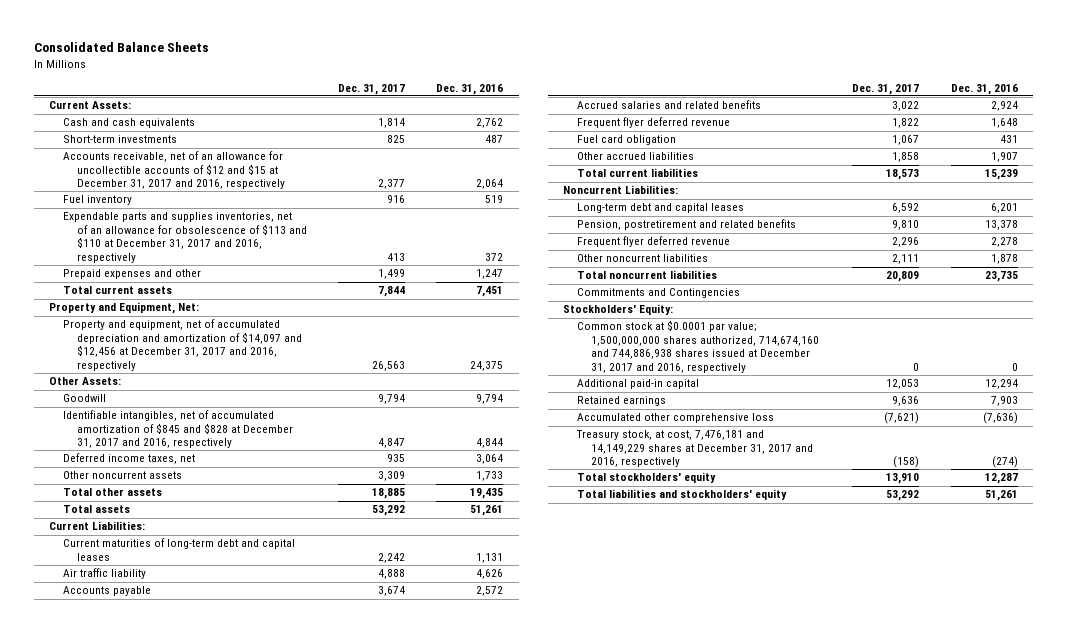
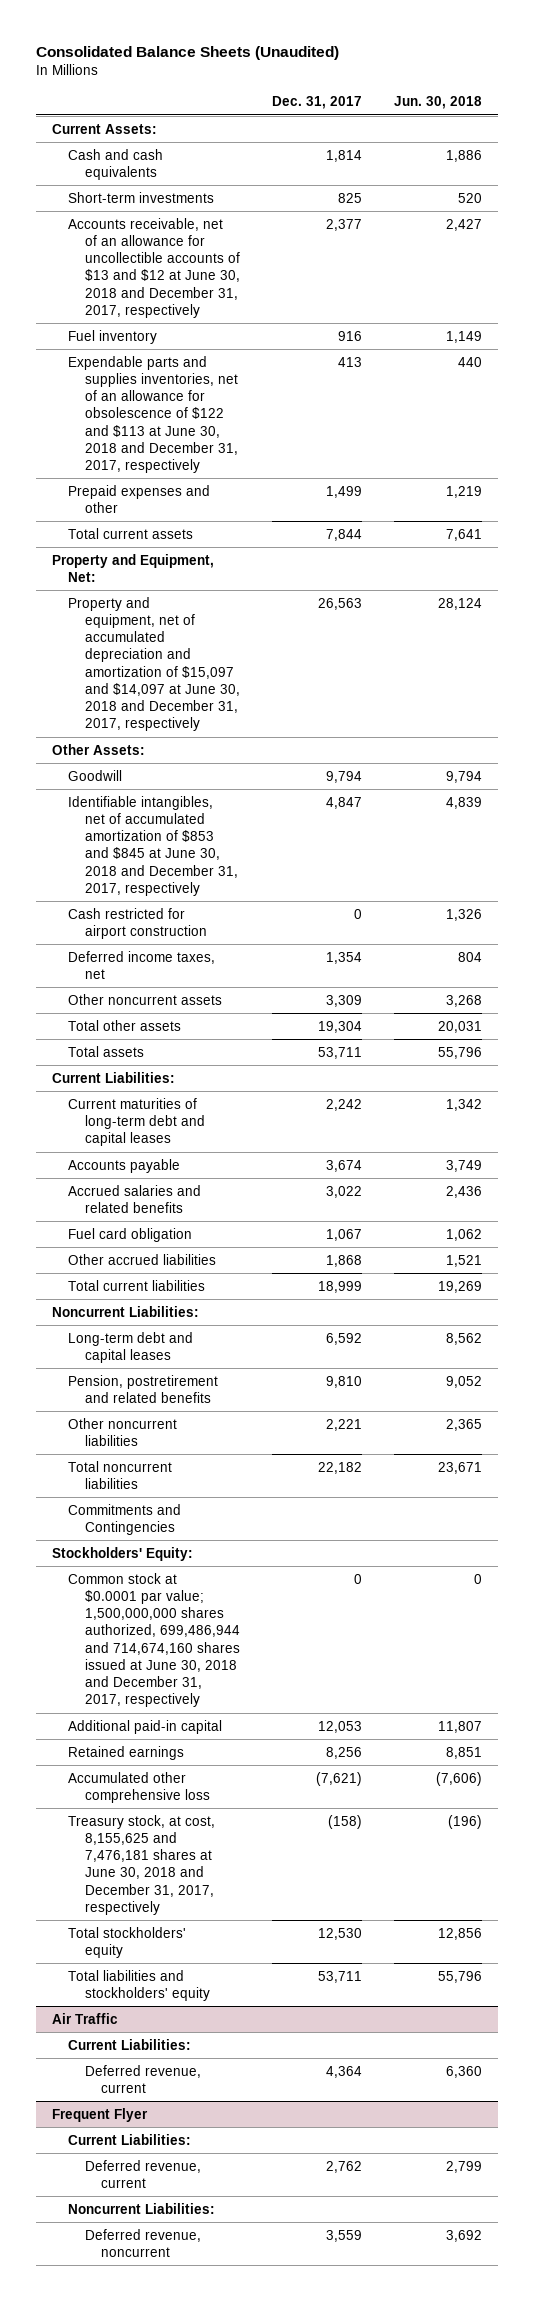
- Consolidated Balance Sheets
+ Consolidated Balance Sheets (Unaudited)
- | Dec. 31, 2017 | Dec. 31, 2016
+ | Dec. 31, 2017 | Jun. 30, 2018
- Accounts receivable, net of an allowance for uncollectible accounts of $12 and $15 at December 31, 2017 and 2016, respectively | 2,377 | 2,064
+ Accounts receivable, net of an allowance for uncollectible accounts of $13 and $12 at June 30, 2018 and December 31, 2017, respectively | 2,377 | 2,427
- Expendable parts and supplies inventories, net of an allowance for obsolescence of $113 and $110 at December 31, 2017 and 2016, respectively | 413 | 372
+ Expendable parts and supplies inventories, net of an allowance for obsolescence of $122 and $113 at June 30, 2018 and December 31, 2017, respectively | 413 | 440
- Property and equipment, net of accumulated depreciation and amortization of $14,097 and $12,456 at December 31, 2017 and 2016, respectively | 26,563 | 24,375
+ Property and equipment, net of accumulated depreciation and amortization of $15,097 and $14,097 at June 30, 2018 and December 31, 2017, respectively | 26,563 | 28,124
- Identifiable intangibles, net of accumulated amortization of $845 and $828 at December 31, 2017 and 2016, respectively | 4,847 | 4,844
- Deferred income taxes, net | 935 | 3,064
+ Identifiable intangibles, net of accumulated amortization of $853 and $845 at June 30, 2018 and December 31, 2017, respectively | 4,847 | 4,839
+ Cash restricted for airport construction | 0 | 1,326
+ Deferred income taxes, net | 1,354 | 804
- Total other assets | 18,885 | 19,435
- Total assets | 53,292 | 51,261
+ Total other assets | 19,304 | 20,031
+ Total assets | 53,711 | 55,796
- Air traffic liability | 4,888 | 4,626
- Frequent flyer deferred revenue | 1,822 | 1,648
- Other accrued liabilities | 1,858 | 1,907
- Total current liabilities | 18,573 | 15,239
+ Other accrued liabilities | 1,868 | 1,521
+ Total current liabilities | 18,999 | 19,269
- Frequent flyer deferred revenue | 2,296 | 2,278
- Other noncurrent liabilities | 2,111 | 1,878
- Total noncurrent liabilities | 20,809 | 23,735
+ Other noncurrent liabilities | 2,221 | 2,365
+ Total noncurrent liabilities | 22,182 | 23,671
- Common stock at $0.0001 par value; 1,500,000,000 shares authorized, 714,674,160 and 744,886,938 shares issued at December 31, 2017 and 2016, respectively | 0 | 0
+ Common stock at $0.0001 par value; 1,500,000,000 shares authorized, 699,486,944 and 714,674,160 shares issued at June 30, 2018 and December 31, 2017, respectively | 0 | 0
- Retained earnings | 9,636 | 7,903
+ Retained earnings | 8,256 | 8,851
- Treasury stock, at cost, 7,476,181 and 14,149,229 shares at December 31, 2017 and 2016, respectively | (158) | (274)
- Total stockholders' equity | 13,910 | 12,287
- Total liabilities and stockholders' equity | 53,292 | 51,261
+ Treasury stock, at cost, 8,155,625 and 7,476,181 shares at June 30, 2018 and December 31, 2017, respectively | (158) | (196)
+ Total stockholders' equity | 12,530 | 12,856
+ Total liabilities and stockholders' equity | 53,711 | 55,796
+ Air Traffic
+ Current Liabilities:
+ Deferred revenue, current | 4,364 | 6,360
+ Frequent Flyer
+ Current Liabilities:
+ Deferred revenue, current | 2,762 | 2,799
+ Noncurrent Liabilities:
+ Deferred revenue, noncurrent | 3,559 | 3,692

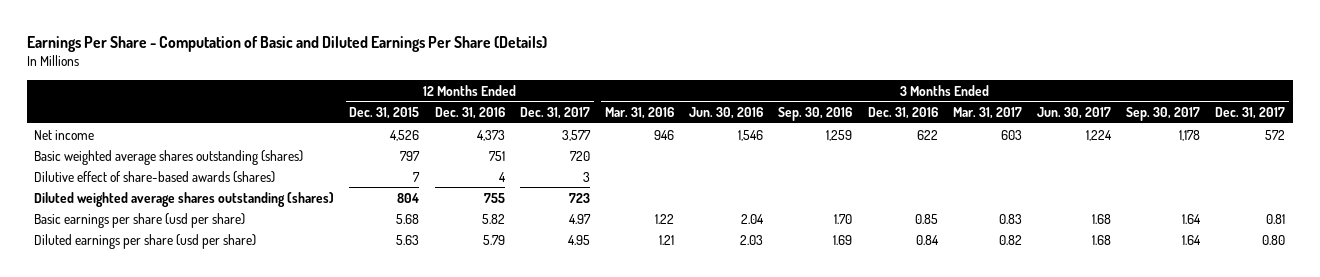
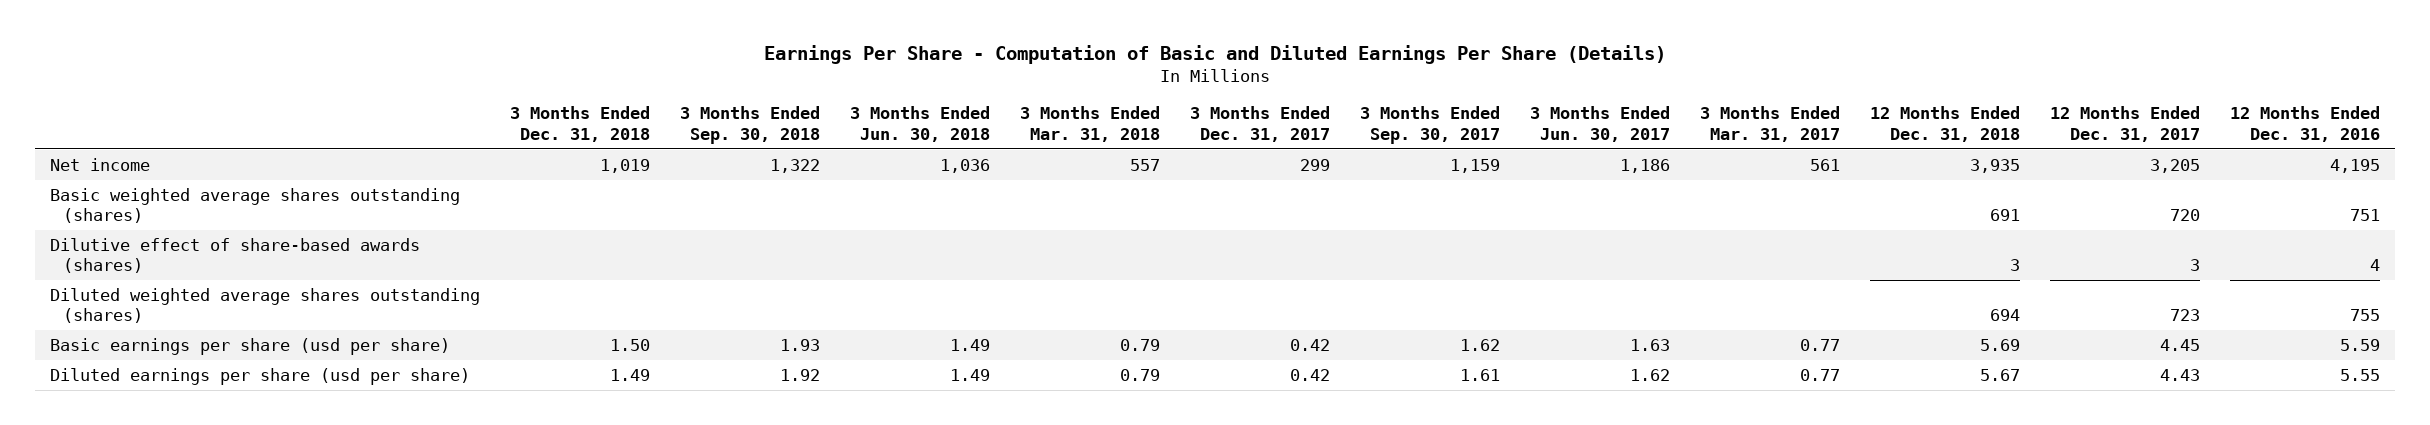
- | 12 Months Ended Dec. 31, 2015 | 12 Months Ended Dec. 31, 2016 | 12 Months Ended Dec. 31, 2017 | 3 Months Ended Mar. 31, 2016 | 3 Months Ended Jun. 30, 2016 | 3 Months Ended Sep. 30, 2016 | 3 Months Ended Dec. 31, 2016 | 3 Months Ended Mar. 31, 2017 | 3 Months Ended Jun. 30, 2017 | 3 Months Ended Sep. 30, 2017 | 3 Months Ended Dec. 31, 2017
+ | 3 Months Ended Dec. 31, 2018 | 3 Months Ended Sep. 30, 2018 | 3 Months Ended Jun. 30, 2018 | 3 Months Ended Mar. 31, 2018 | 3 Months Ended Dec. 31, 2017 | 3 Months Ended Sep. 30, 2017 | 3 Months Ended Jun. 30, 2017 | 3 Months Ended Mar. 31, 2017 | 12 Months Ended Dec. 31, 2018 | 12 Months Ended Dec. 31, 2017 | 12 Months Ended Dec. 31, 2016
- Net income | 4,526 | 4,373 | 3,577 | 946 | 1,546 | 1,259 | 622 | 603 | 1,224 | 1,178 | 572
+ Net income | 1,019 | 1,322 | 1,036 | 557 | 299 | 1,159 | 1,186 | 561 | 3,935 | 3,205 | 4,195
- Basic earnings per share (usd per share) | 5.68 | 5.82 | 4.97 | 1.22 | 2.04 | 1.70 | 0.85 | 0.83 | 1.68 | 1.64 | 0.81
- Diluted earnings per share (usd per share) | 5.63 | 5.79 | 4.95 | 1.21 | 2.03 | 1.69 | 0.84 | 0.82 | 1.68 | 1.64 | 0.80
+ Basic earnings per share (usd per share) | 1.50 | 1.93 | 1.49 | 0.79 | 0.42 | 1.62 | 1.63 | 0.77 | 5.69 | 4.45 | 5.59
+ Diluted earnings per share (usd per share) | 1.49 | 1.92 | 1.49 | 0.79 | 0.42 | 1.61 | 1.62 | 0.77 | 5.67 | 4.43 | 5.55

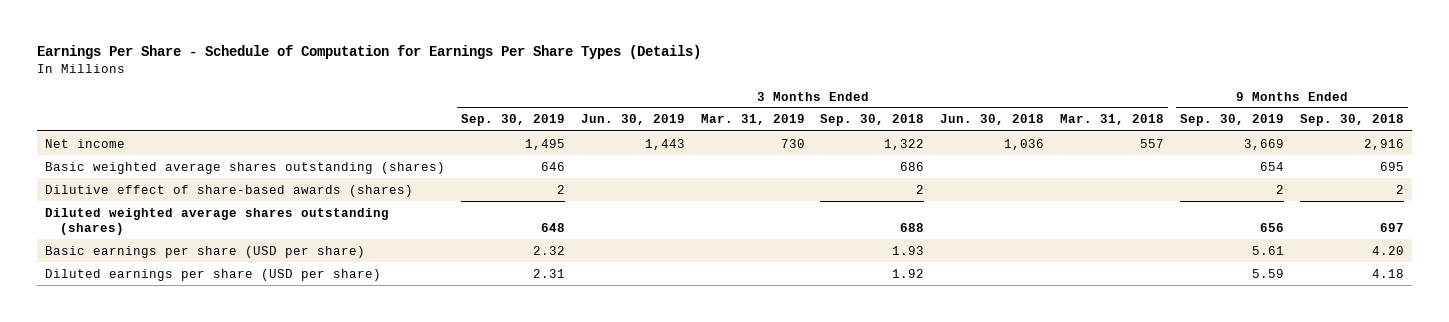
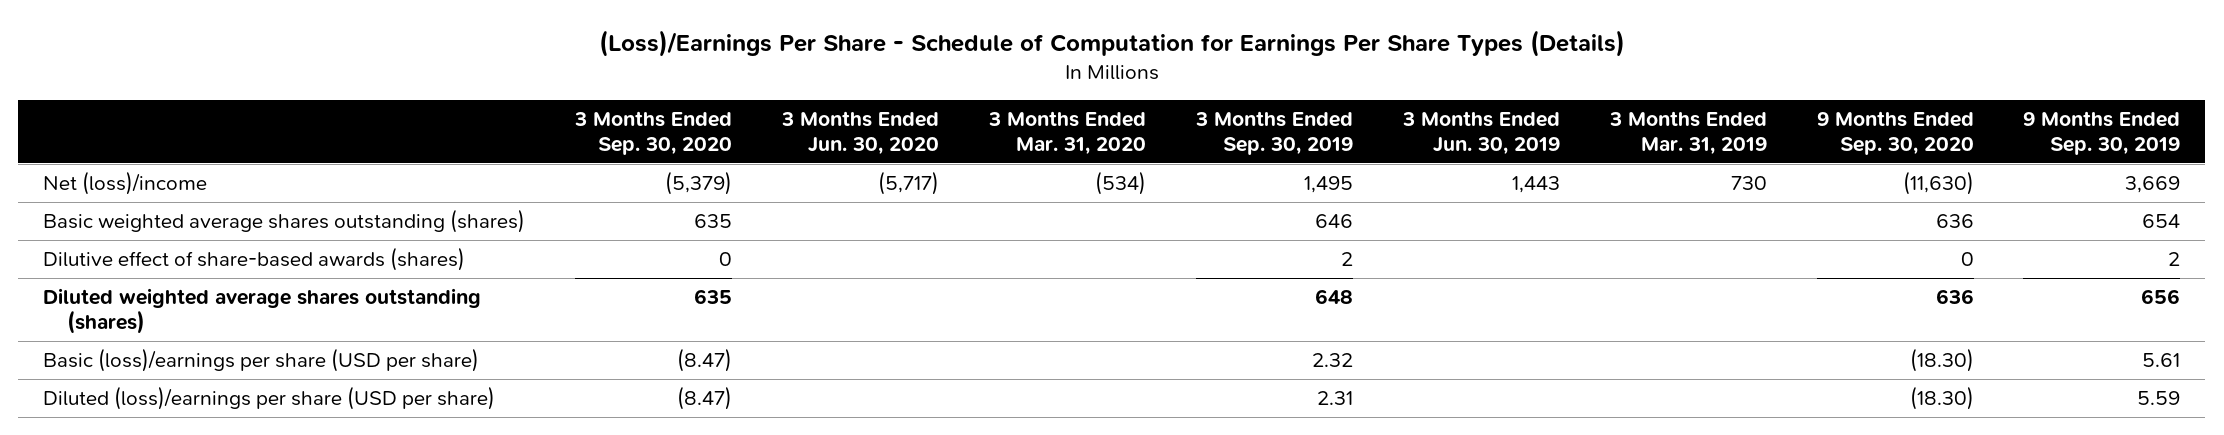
- Earnings Per Share - Schedule of Computation for Earnings Per Share Types (Details)
+ (Loss)/Earnings Per Share - Schedule of Computation for Earnings Per Share Types (Details)
- | 3 Months Ended Sep. 30, 2019 | 3 Months Ended Jun. 30, 2019 | 3 Months Ended Mar. 31, 2019 | 3 Months Ended Sep. 30, 2018 | 3 Months Ended Jun. 30, 2018 | 3 Months Ended Mar. 31, 2018 | 9 Months Ended Sep. 30, 2019 | 9 Months Ended Sep. 30, 2018
+ | 3 Months Ended Sep. 30, 2020 | 3 Months Ended Jun. 30, 2020 | 3 Months Ended Mar. 31, 2020 | 3 Months Ended Sep. 30, 2019 | 3 Months Ended Jun. 30, 2019 | 3 Months Ended Mar. 31, 2019 | 9 Months Ended Sep. 30, 2020 | 9 Months Ended Sep. 30, 2019
- Net income | 1,495 | 1,443 | 730 | 1,322 | 1,036 | 557 | 3,669 | 2,916
+ Net (loss)/income | (5,379) | (5,717) | (534) | 1,495 | 1,443 | 730 | (11,630) | 3,669
- Basic earnings per share (USD per share) | 2.32 | | | 1.93 | | | 5.61 | 4.20
- Diluted earnings per share (USD per share) | 2.31 | | | 1.92 | | | 5.59 | 4.18
+ Basic (loss)/earnings per share (USD per share) | (8.47) | | | 2.32 | | | (18.30) | 5.61
+ Diluted (loss)/earnings per share (USD per share) | (8.47) | | | 2.31 | | | (18.30) | 5.59

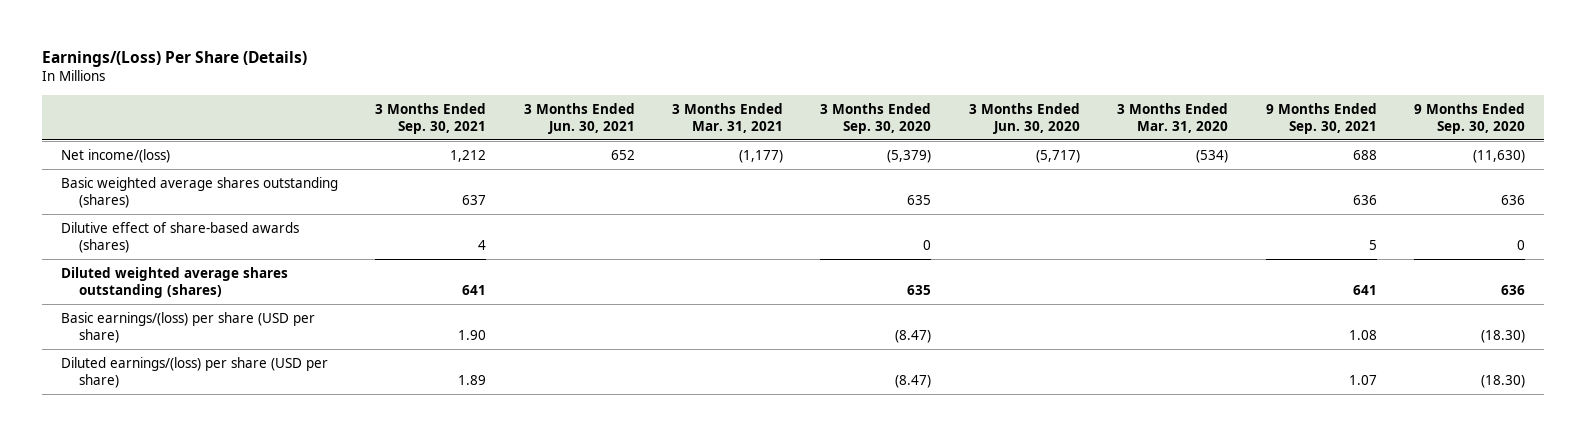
- (Loss)/Earnings Per Share - Schedule of Computation for Earnings Per Share Types (Details)
+ Earnings/(Loss) Per Share (Details)
- | 3 Months Ended Sep. 30, 2020 | 3 Months Ended Jun. 30, 2020 | 3 Months Ended Mar. 31, 2020 | 3 Months Ended Sep. 30, 2019 | 3 Months Ended Jun. 30, 2019 | 3 Months Ended Mar. 31, 2019 | 9 Months Ended Sep. 30, 2020 | 9 Months Ended Sep. 30, 2019
+ | 3 Months Ended Sep. 30, 2021 | 3 Months Ended Jun. 30, 2021 | 3 Months Ended Mar. 31, 2021 | 3 Months Ended Sep. 30, 2020 | 3 Months Ended Jun. 30, 2020 | 3 Months Ended Mar. 31, 2020 | 9 Months Ended Sep. 30, 2021 | 9 Months Ended Sep. 30, 2020
- Net (loss)/income | (5,379) | (5,717) | (534) | 1,495 | 1,443 | 730 | (11,630) | 3,669
+ Net income/(loss) | 1,212 | 652 | (1,177) | (5,379) | (5,717) | (534) | 688 | (11,630)
- Basic (loss)/earnings per share (USD per share) | (8.47) | | | 2.32 | | | (18.30) | 5.61
- Diluted (loss)/earnings per share (USD per share) | (8.47) | | | 2.31 | | | (18.30) | 5.59
+ Basic earnings/(loss) per share (USD per share) | 1.90 | | | (8.47) | | | 1.08 | (18.30)
+ Diluted earnings/(loss) per share (USD per share) | 1.89 | | | (8.47) | | | 1.07 | (18.30)

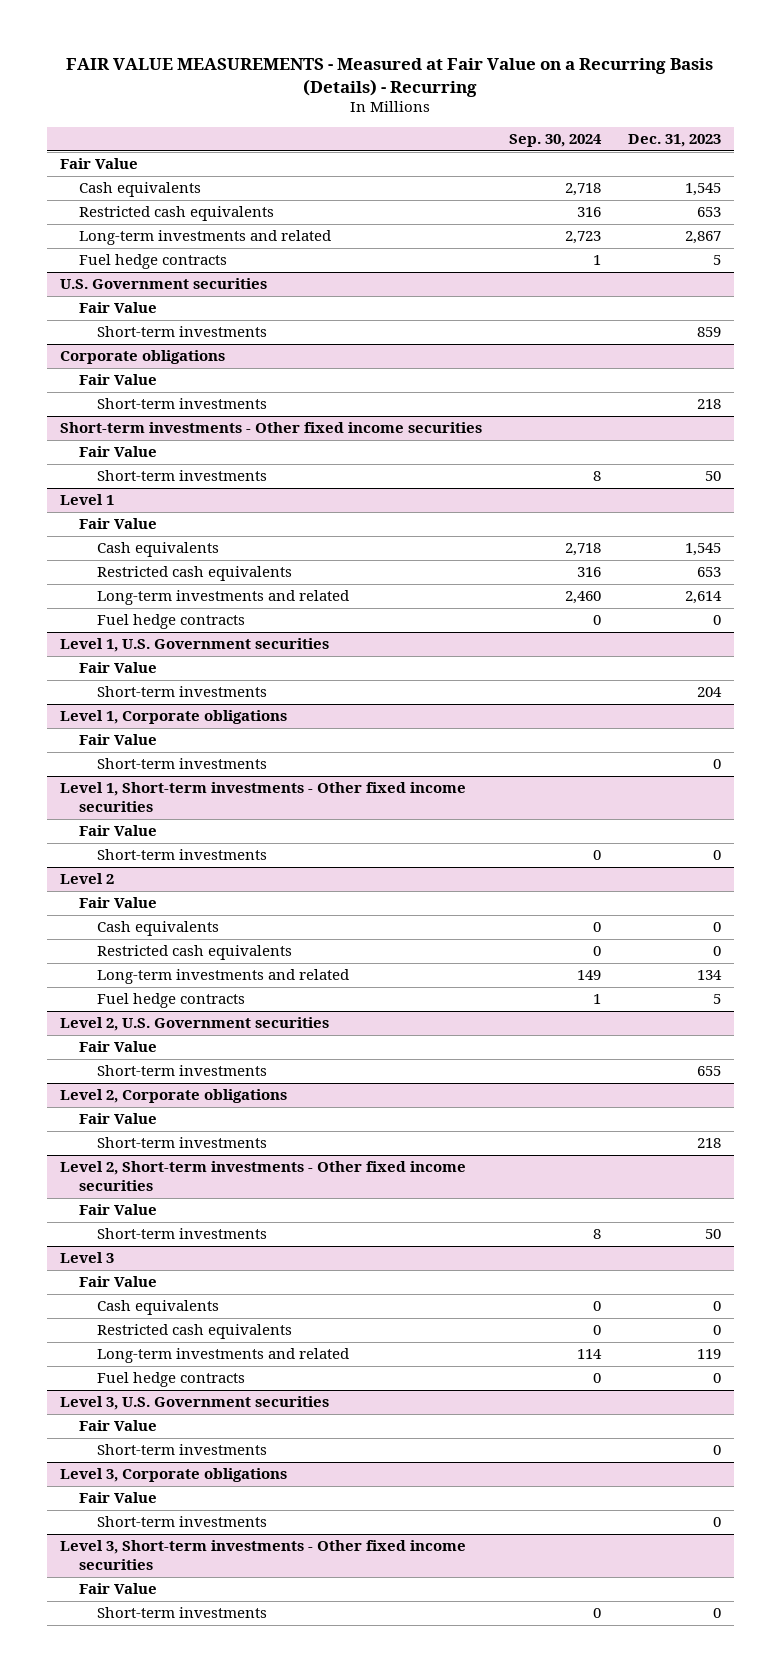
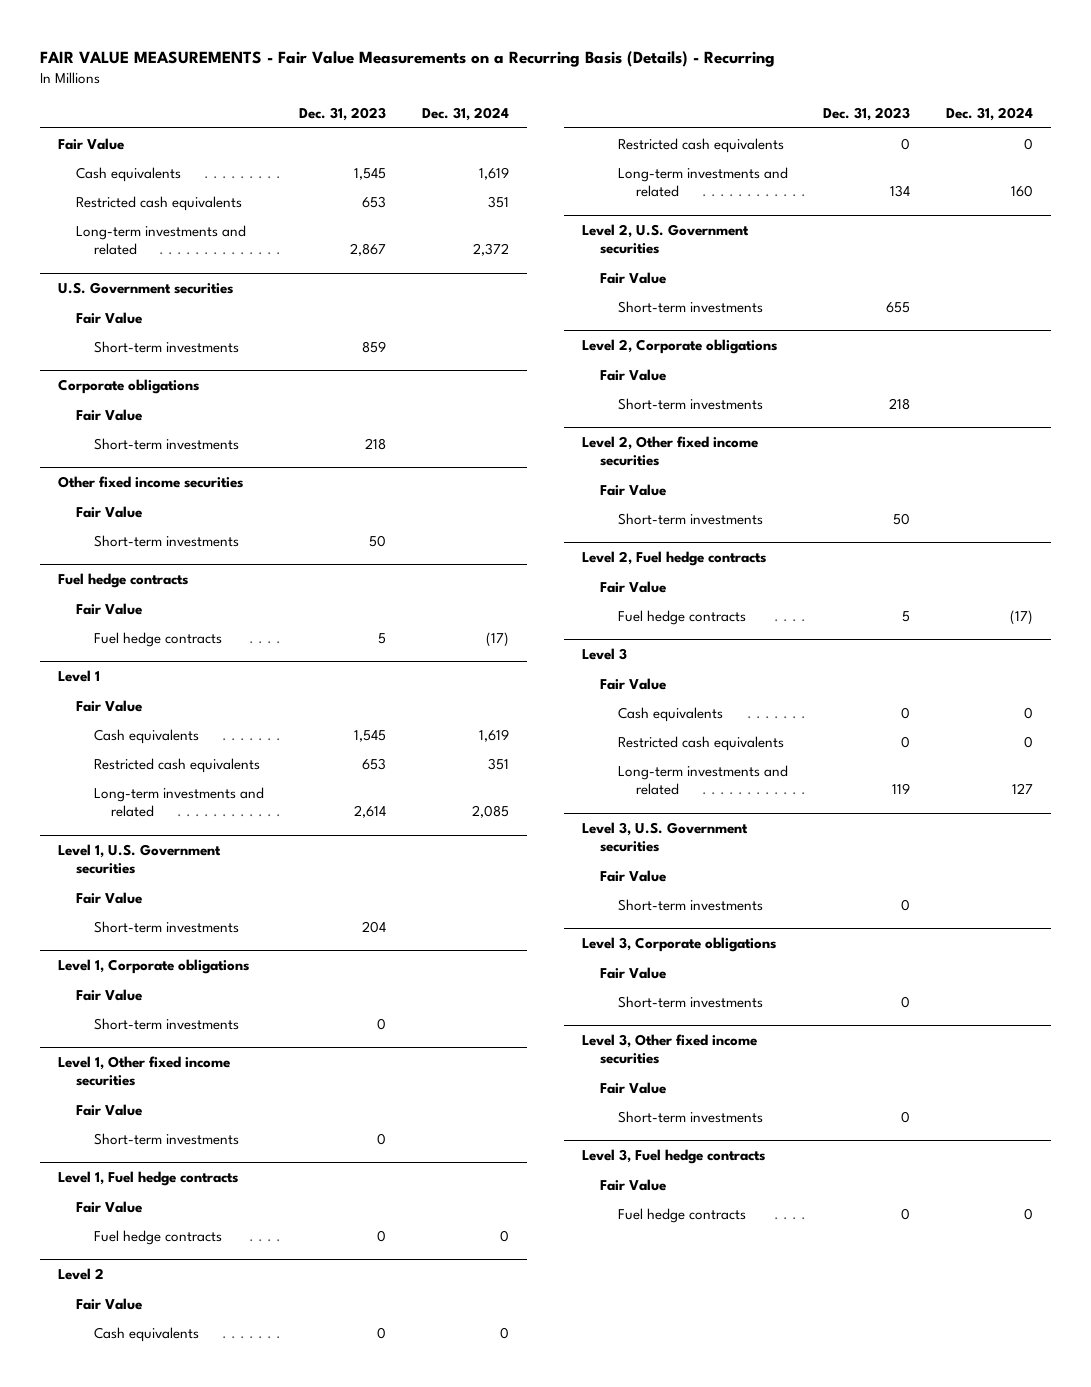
- FAIR VALUE MEASUREMENTS - Measured at Fair Value on a Recurring Basis (Details) - Recurring
+ FAIR VALUE MEASUREMENTS - Fair Value Measurements on a Recurring Basis (Details) - Recurring
- | Sep. 30, 2024 | Dec. 31, 2023
+ | Dec. 31, 2023 | Dec. 31, 2024
- Fuel hedge contracts | 1 | 5
- Short-term investments - Other fixed income securities
+ Other fixed income securities
+ Fuel hedge contracts
+ Fair Value
+ Fuel hedge contracts | 5 | (17)
@ Level 1
- Fuel hedge contracts | 0 | 0
- Level 1, Short-term investments - Other fixed income securities
+ Level 1, Other fixed income securities
+ Level 1, Fuel hedge contracts
+ Fair Value
+ Fuel hedge contracts | 0 | 0
@ Level 2
- Fuel hedge contracts | 1 | 5
- Level 2, Short-term investments - Other fixed income securities
+ Level 2, Other fixed income securities
+ Level 2, Fuel hedge contracts
+ Fair Value
+ Fuel hedge contracts | 5 | (17)
@ Level 3
- Fuel hedge contracts | 0 | 0
- Level 3, Short-term investments - Other fixed income securities
+ Level 3, Other fixed income securities
+ Level 3, Fuel hedge contracts
+ Fair Value
+ Fuel hedge contracts | 0 | 0

